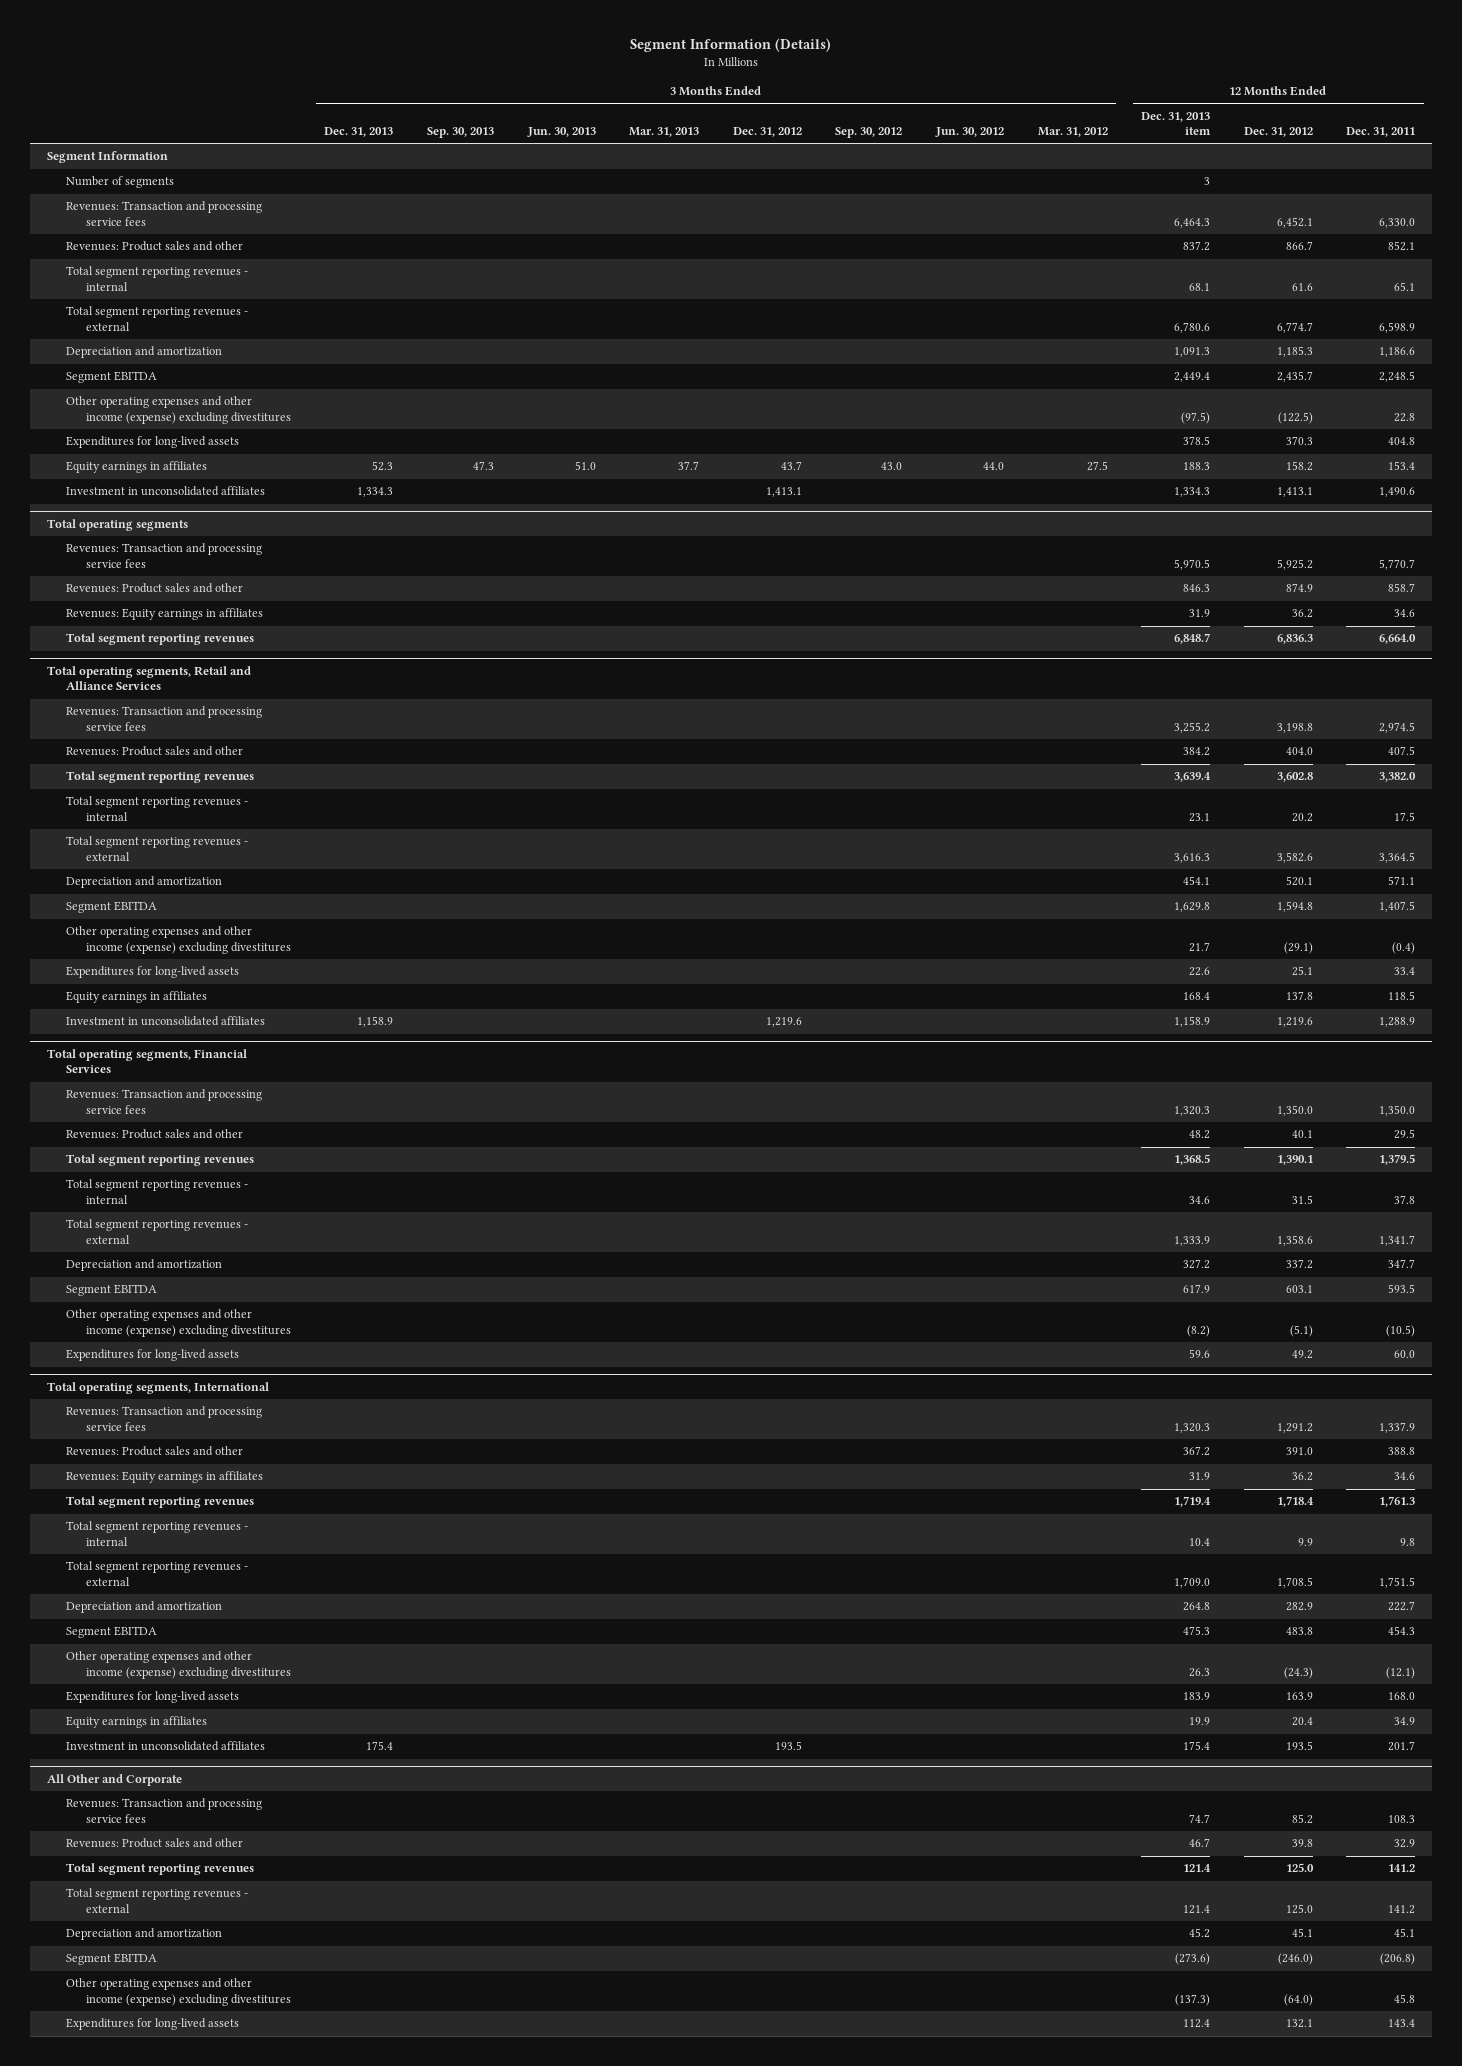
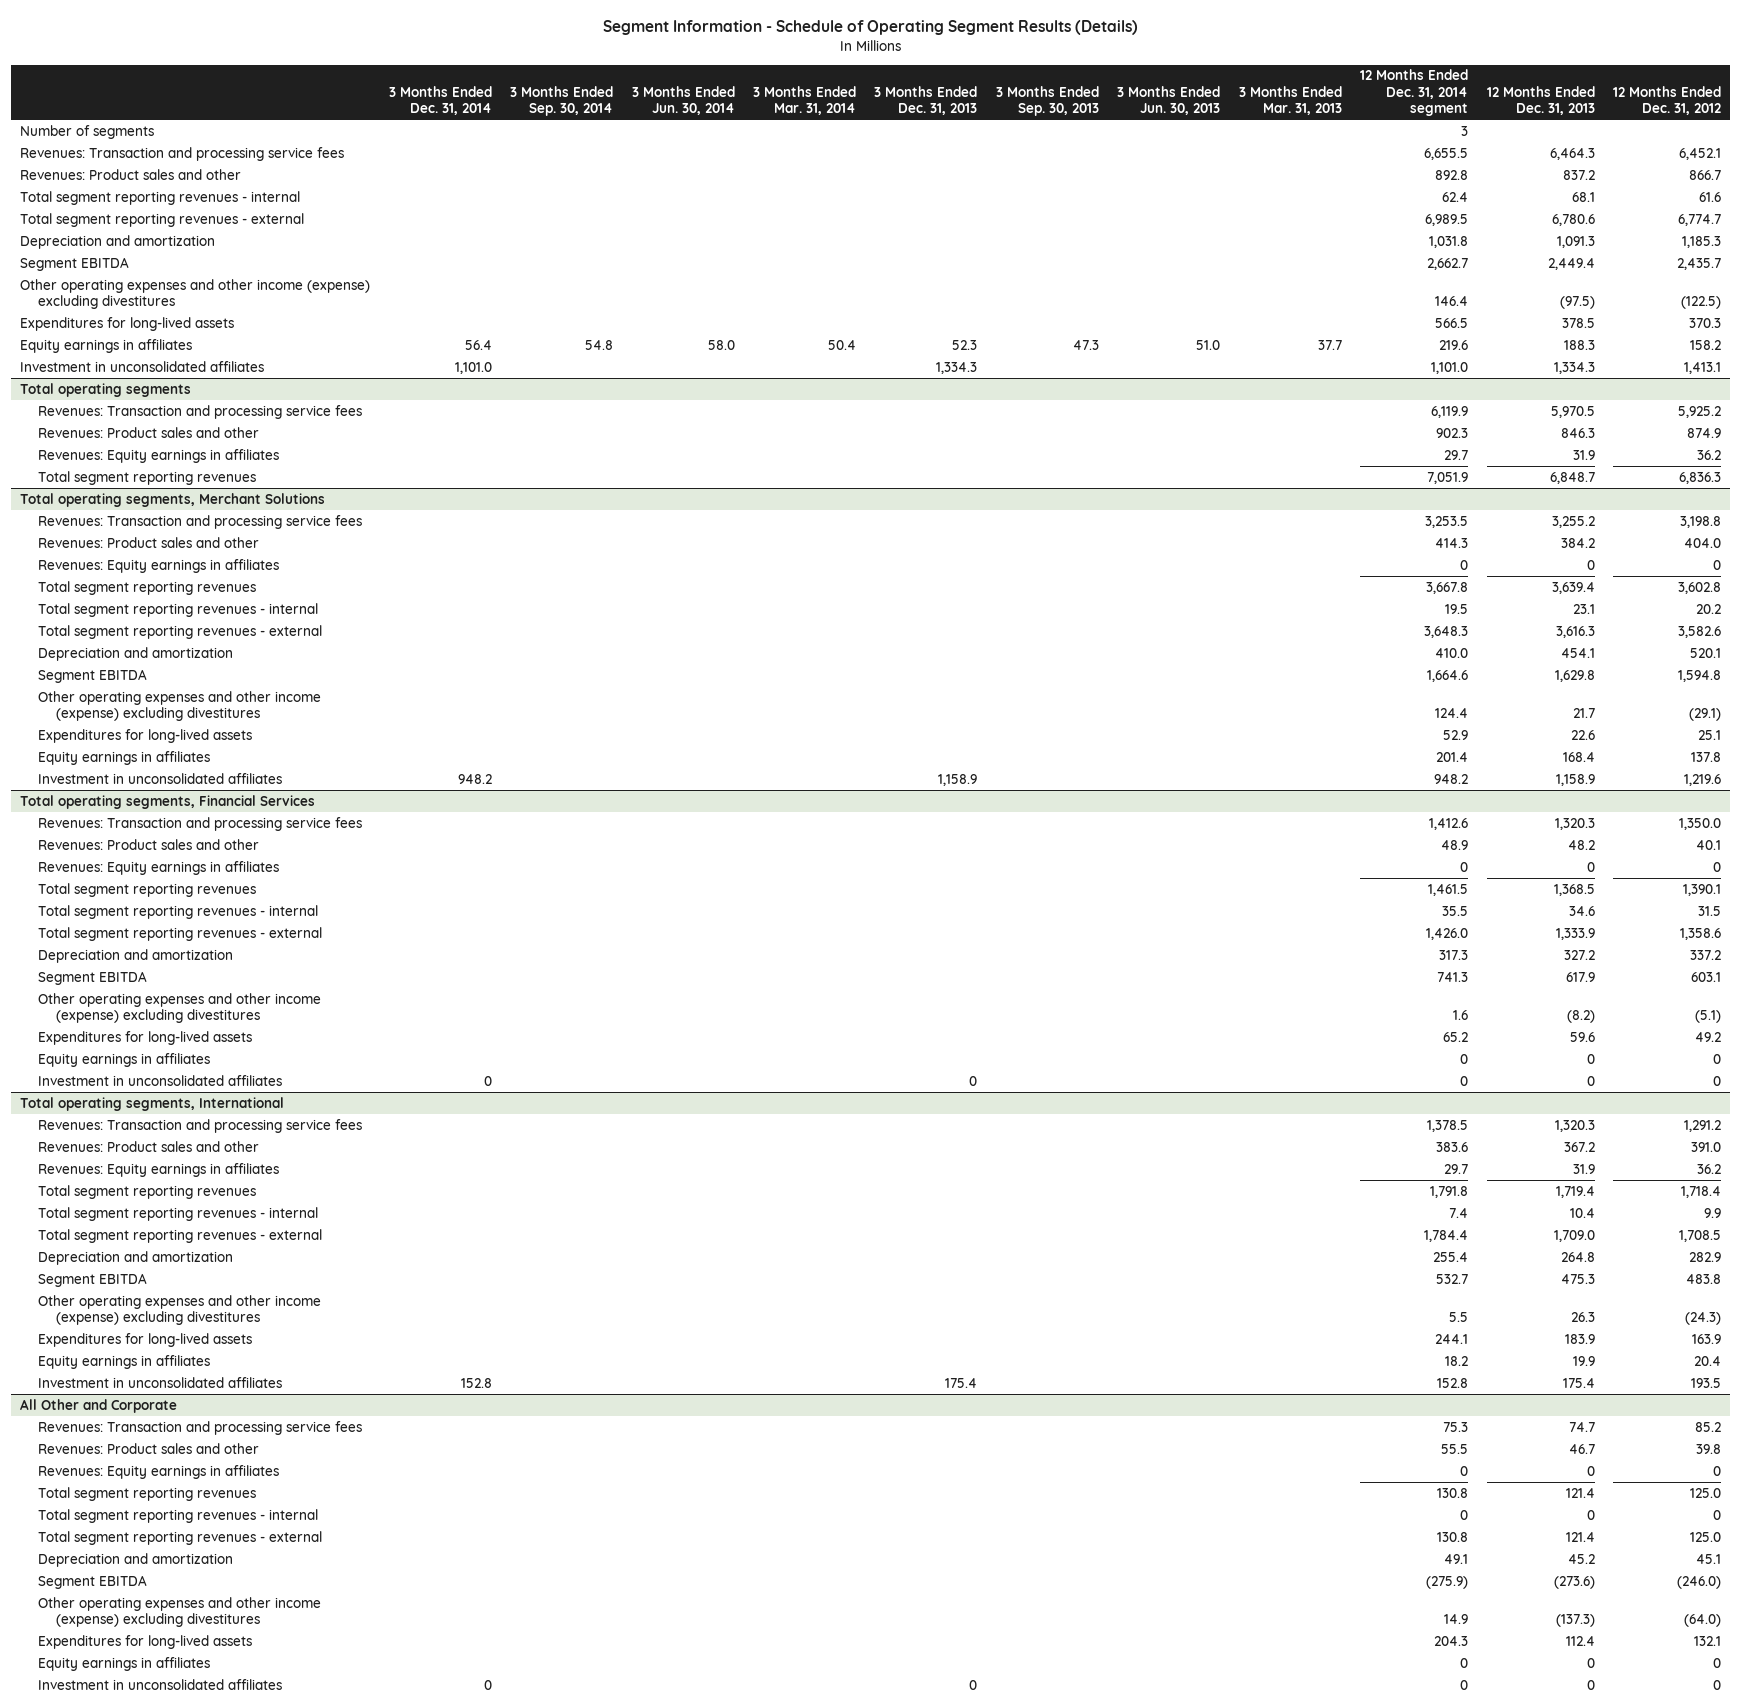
- Segment Information (Details)
+ Segment Information - Schedule of Operating Segment Results (Details)
- | 3 Months Ended Dec. 31, 2013 | 3 Months Ended Sep. 30, 2013 | 3 Months Ended Jun. 30, 2013 | 3 Months Ended Mar. 31, 2013 | 3 Months Ended Dec. 31, 2012 | 3 Months Ended Sep. 30, 2012 | 3 Months Ended Jun. 30, 2012 | 3 Months Ended Mar. 31, 2012 | 12 Months Ended Dec. 31, 2013 item | 12 Months Ended Dec. 31, 2012 | 12 Months Ended Dec. 31, 2011
+ | 3 Months Ended Dec. 31, 2014 | 3 Months Ended Sep. 30, 2014 | 3 Months Ended Jun. 30, 2014 | 3 Months Ended Mar. 31, 2014 | 3 Months Ended Dec. 31, 2013 | 3 Months Ended Sep. 30, 2013 | 3 Months Ended Jun. 30, 2013 | 3 Months Ended Mar. 31, 2013 | 12 Months Ended Dec. 31, 2014 segment | 12 Months Ended Dec. 31, 2013 | 12 Months Ended Dec. 31, 2012
- Segment Information
- Total operating segments, Retail and Alliance Services
+ Total operating segments, Merchant Solutions
+ Revenues: Equity earnings in affiliates | | | | | | | | | 0 | 0 | 0
@ Total operating segments, Financial Services
+ Revenues: Equity earnings in affiliates | | | | | | | | | 0 | 0 | 0
+ Equity earnings in affiliates | | | | | | | | | 0 | 0 | 0
+ Investment in unconsolidated affiliates | 0 | | | | 0 | | | | 0 | 0 | 0
@ All Other and Corporate
+ Revenues: Equity earnings in affiliates | | | | | | | | | 0 | 0 | 0
+ Total segment reporting revenues - internal | | | | | | | | | 0 | 0 | 0
+ Equity earnings in affiliates | | | | | | | | | 0 | 0 | 0
+ Investment in unconsolidated affiliates | 0 | | | | 0 | | | | 0 | 0 | 0

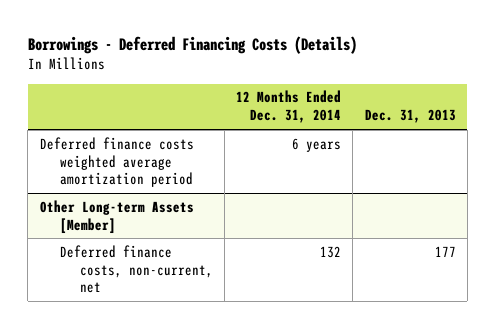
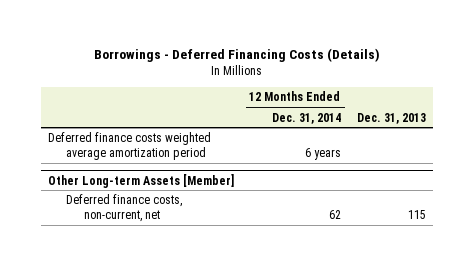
@ Other Long-term Assets [Member]
- Deferred finance costs, non-current, net | 132 | 177
+ Deferred finance costs, non-current, net | 62 | 115

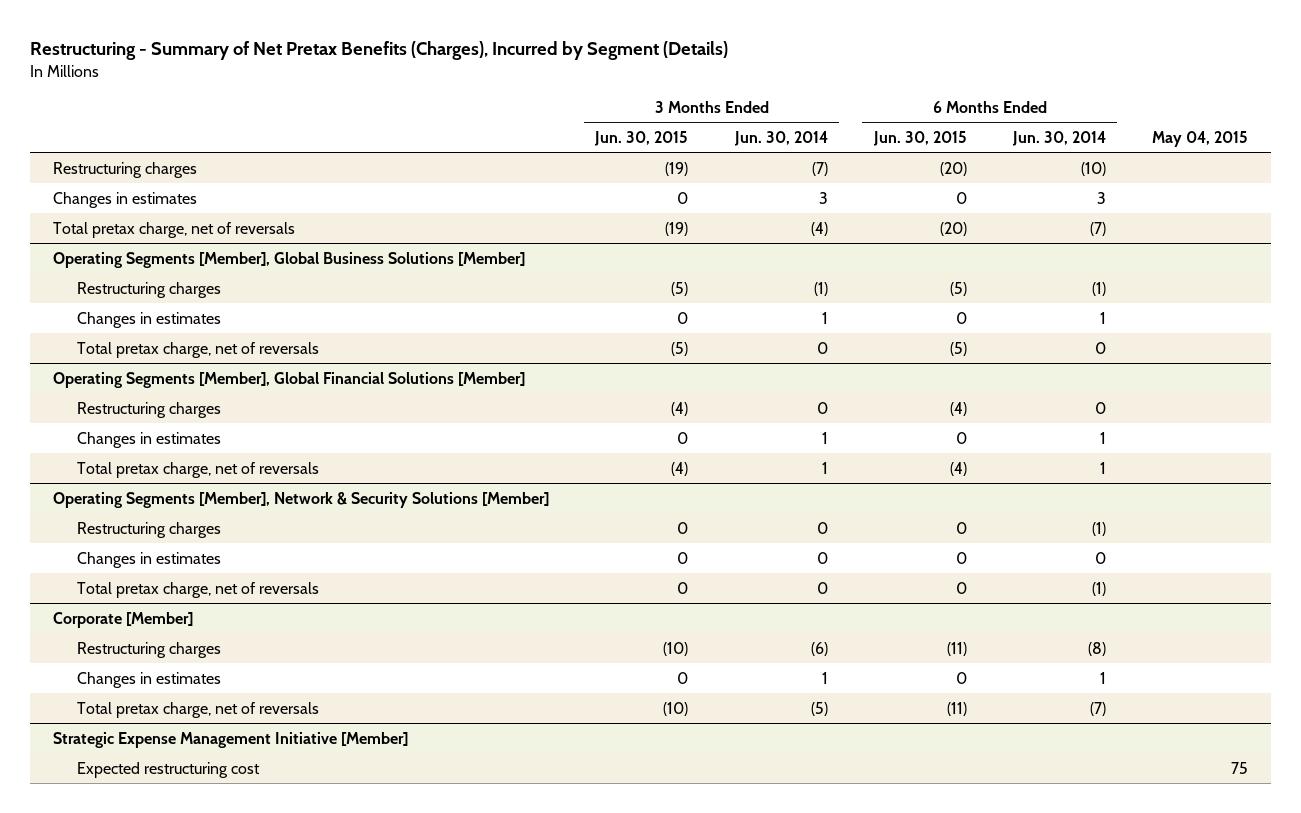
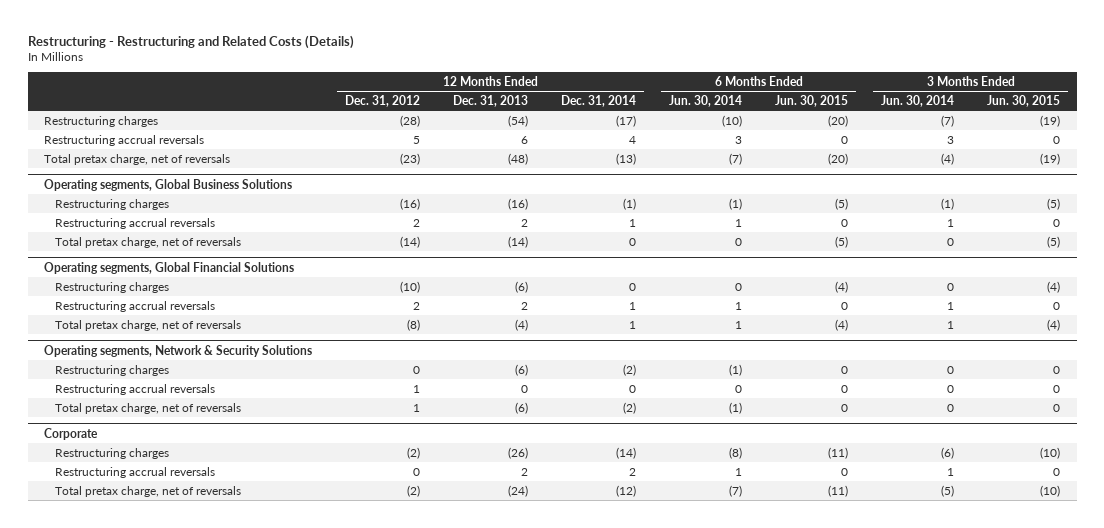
- Restructuring - Summary of Net Pretax Benefits (Charges), Incurred by Segment (Details)
+ Restructuring - Restructuring and Related Costs (Details)
- | 3 Months Ended Jun. 30, 2015 | 3 Months Ended Jun. 30, 2014 | 6 Months Ended Jun. 30, 2015 | 6 Months Ended Jun. 30, 2014 | May 04, 2015
+ | 12 Months Ended Dec. 31, 2012 | 12 Months Ended Dec. 31, 2013 | 12 Months Ended Dec. 31, 2014 | 6 Months Ended Jun. 30, 2014 | 6 Months Ended Jun. 30, 2015 | 3 Months Ended Jun. 30, 2014 | 3 Months Ended Jun. 30, 2015
- Changes in estimates | 0 | 3 | 0 | 3 |
+ Restructuring accrual reversals | 5 | 6 | 4 | 3 | 0 | 3 | 0
- Operating Segments [Member], Global Business Solutions [Member]
+ Operating segments, Global Business Solutions
- Changes in estimates | 0 | 1 | 0 | 1 |
+ Restructuring accrual reversals | 2 | 2 | 1 | 1 | 0 | 1 | 0
- Operating Segments [Member], Global Financial Solutions [Member]
+ Operating segments, Global Financial Solutions
- Changes in estimates | 0 | 1 | 0 | 1 |
+ Restructuring accrual reversals | 2 | 2 | 1 | 1 | 0 | 1 | 0
- Operating Segments [Member], Network & Security Solutions [Member]
+ Operating segments, Network & Security Solutions
- Changes in estimates | 0 | 0 | 0 | 0 |
+ Restructuring accrual reversals | 1 | 0 | 0 | 0 | 0 | 0 | 0
- Corporate [Member]
+ Corporate
- Changes in estimates | 0 | 1 | 0 | 1 |
+ Restructuring accrual reversals | 0 | 2 | 2 | 1 | 0 | 1 | 0
- Strategic Expense Management Initiative [Member]
- Expected restructuring cost | | | | | 75

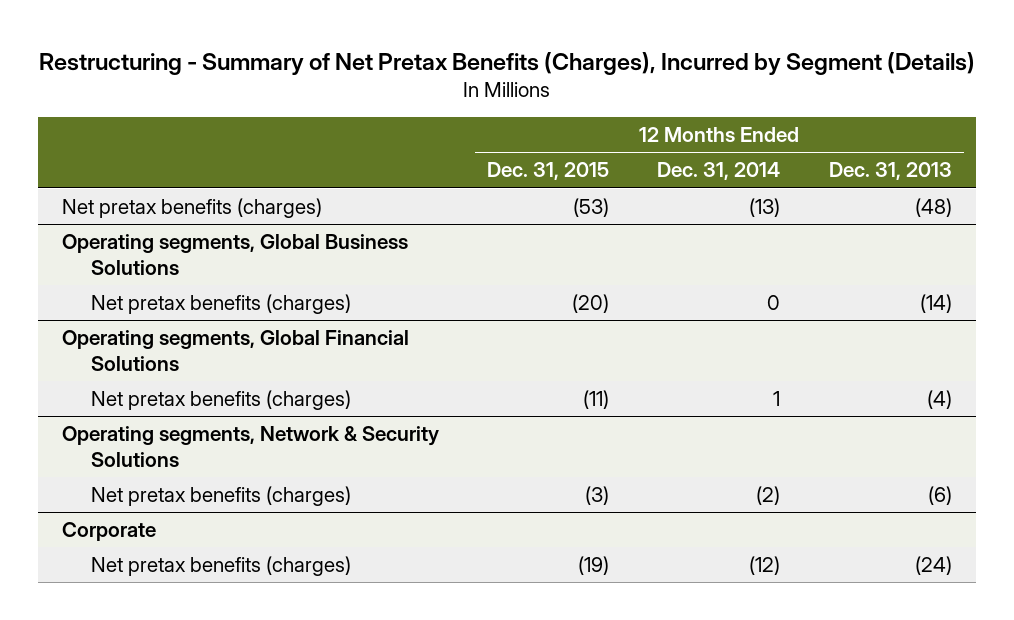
- Restructuring - Restructuring and Related Costs (Details)
+ Restructuring - Summary of Net Pretax Benefits (Charges), Incurred by Segment (Details)
- | 12 Months Ended Dec. 31, 2012 | 12 Months Ended Dec. 31, 2013 | 12 Months Ended Dec. 31, 2014 | 6 Months Ended Jun. 30, 2014 | 6 Months Ended Jun. 30, 2015 | 3 Months Ended Jun. 30, 2014 | 3 Months Ended Jun. 30, 2015
+ | 12 Months Ended Dec. 31, 2015 | 12 Months Ended Dec. 31, 2014 | 12 Months Ended Dec. 31, 2013
- Restructuring charges | (28) | (54) | (17) | (10) | (20) | (7) | (19)
- Restructuring accrual reversals | 5 | 6 | 4 | 3 | 0 | 3 | 0
- Total pretax charge, net of reversals | (23) | (48) | (13) | (7) | (20) | (4) | (19)
+ Net pretax benefits (charges) | (53) | (13) | (48)
@ Operating segments, Global Business Solutions
- Restructuring charges | (16) | (16) | (1) | (1) | (5) | (1) | (5)
- Restructuring accrual reversals | 2 | 2 | 1 | 1 | 0 | 1 | 0
- Total pretax charge, net of reversals | (14) | (14) | 0 | 0 | (5) | 0 | (5)
+ Net pretax benefits (charges) | (20) | 0 | (14)
@ Operating segments, Global Financial Solutions
- Restructuring charges | (10) | (6) | 0 | 0 | (4) | 0 | (4)
- Restructuring accrual reversals | 2 | 2 | 1 | 1 | 0 | 1 | 0
- Total pretax charge, net of reversals | (8) | (4) | 1 | 1 | (4) | 1 | (4)
+ Net pretax benefits (charges) | (11) | 1 | (4)
@ Operating segments, Network & Security Solutions
- Restructuring charges | 0 | (6) | (2) | (1) | 0 | 0 | 0
- Restructuring accrual reversals | 1 | 0 | 0 | 0 | 0 | 0 | 0
- Total pretax charge, net of reversals | 1 | (6) | (2) | (1) | 0 | 0 | 0
+ Net pretax benefits (charges) | (3) | (2) | (6)
@ Corporate
- Restructuring charges | (2) | (26) | (14) | (8) | (11) | (6) | (10)
- Restructuring accrual reversals | 0 | 2 | 2 | 1 | 0 | 1 | 0
- Total pretax charge, net of reversals | (2) | (24) | (12) | (7) | (11) | (5) | (10)
+ Net pretax benefits (charges) | (19) | (12) | (24)

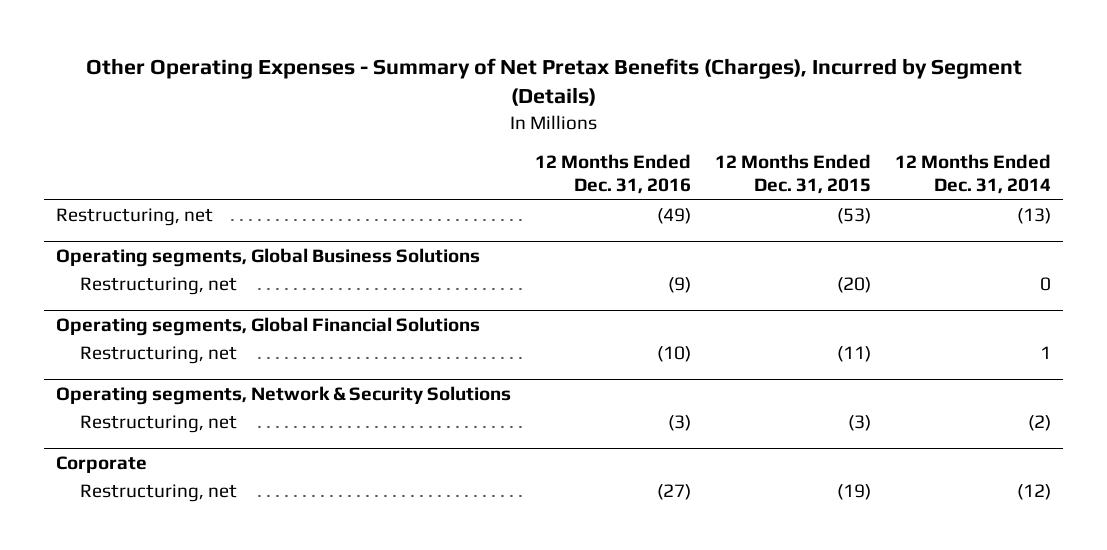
- Restructuring - Summary of Net Pretax Benefits (Charges), Incurred by Segment (Details)
+ Other Operating Expenses - Summary of Net Pretax Benefits (Charges), Incurred by Segment (Details)
- | 12 Months Ended Dec. 31, 2015 | 12 Months Ended Dec. 31, 2014 | 12 Months Ended Dec. 31, 2013
+ | 12 Months Ended Dec. 31, 2016 | 12 Months Ended Dec. 31, 2015 | 12 Months Ended Dec. 31, 2014
- Net pretax benefits (charges) | (53) | (13) | (48)
+ Restructuring, net | (49) | (53) | (13)
@ Operating segments, Global Business Solutions
- Net pretax benefits (charges) | (20) | 0 | (14)
+ Restructuring, net | (9) | (20) | 0
@ Operating segments, Global Financial Solutions
- Net pretax benefits (charges) | (11) | 1 | (4)
+ Restructuring, net | (10) | (11) | 1
@ Operating segments, Network & Security Solutions
- Net pretax benefits (charges) | (3) | (2) | (6)
+ Restructuring, net | (3) | (3) | (2)
@ Corporate
- Net pretax benefits (charges) | (19) | (12) | (24)
+ Restructuring, net | (27) | (19) | (12)

